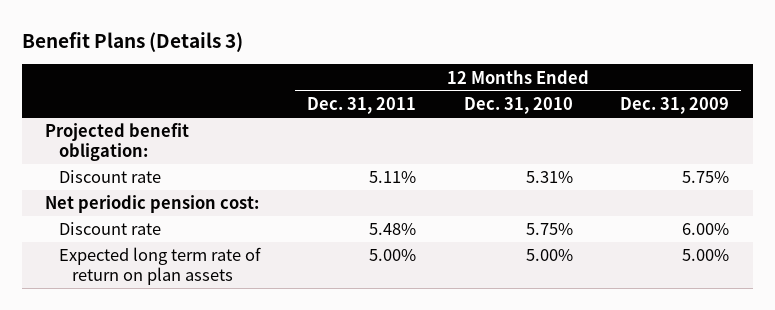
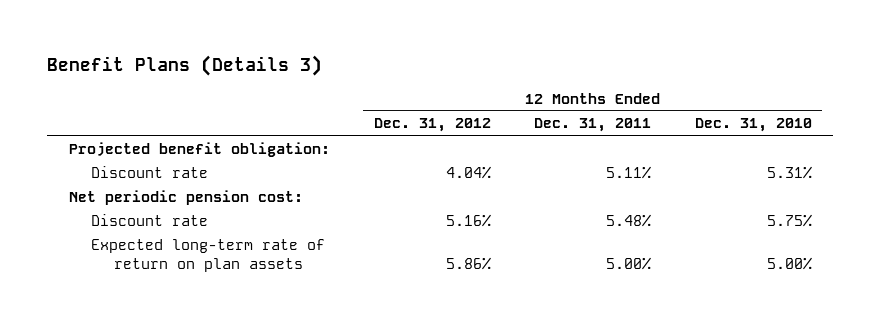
- | 12 Months Ended Dec. 31, 2011 | 12 Months Ended Dec. 31, 2010 | 12 Months Ended Dec. 31, 2009
+ | 12 Months Ended Dec. 31, 2012 | 12 Months Ended Dec. 31, 2011 | 12 Months Ended Dec. 31, 2010
- Expected long term rate of return on plan assets | 5.00% | 5.00% | 5.00%
+ Expected long-term rate of return on plan assets | 5.86% | 5.00% | 5.00%

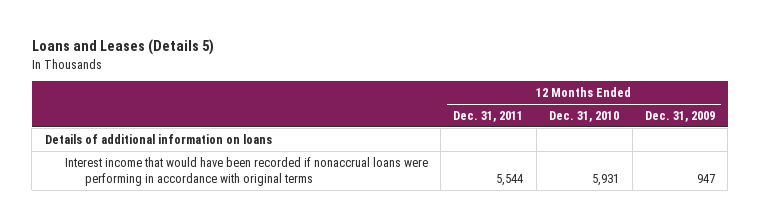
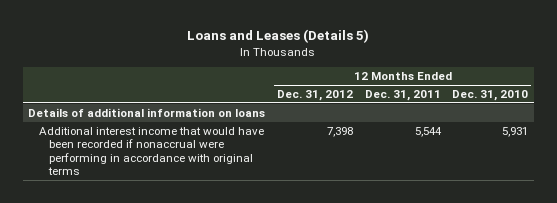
- | 12 Months Ended Dec. 31, 2011 | 12 Months Ended Dec. 31, 2010 | 12 Months Ended Dec. 31, 2009
+ | 12 Months Ended Dec. 31, 2012 | 12 Months Ended Dec. 31, 2011 | 12 Months Ended Dec. 31, 2010
- Interest income that would have been recorded if nonaccrual loans were performing in accordance with original terms | 5,544 | 5,931 | 947
+ Additional interest income that would have been recorded if nonaccrual were performing in accordance with original terms | 7,398 | 5,544 | 5,931

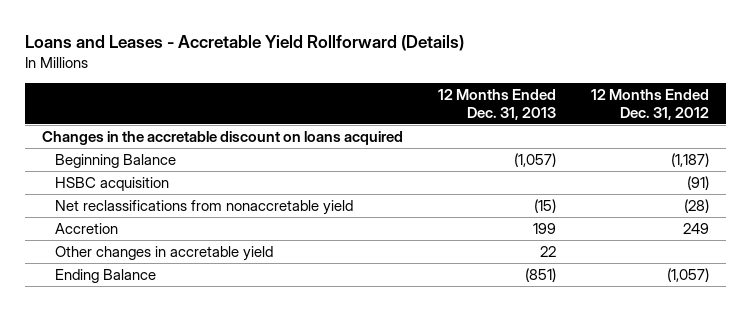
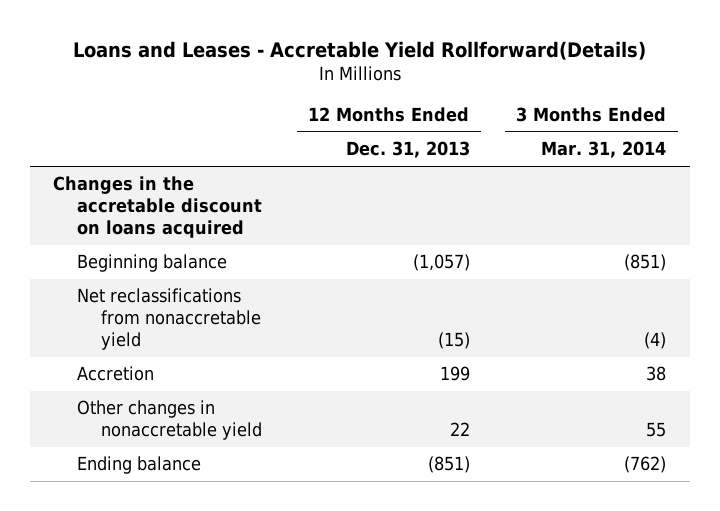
- Loans and Leases - Accretable Yield Rollforward (Details)
+ Loans and Leases - Accretable Yield Rollforward(Details)
- | 12 Months Ended Dec. 31, 2013 | 12 Months Ended Dec. 31, 2012
+ | 12 Months Ended Dec. 31, 2013 | 3 Months Ended Mar. 31, 2014
- Beginning Balance | (1,057) | (1,187)
- HSBC acquisition | | (91)
+ Beginning balance | (1,057) | (851)
- Other changes in accretable yield | 22 |
- Ending Balance | (851) | (1,057)
+ Other changes in nonaccretable yield | 22 | 55
+ Ending balance | (851) | (762)

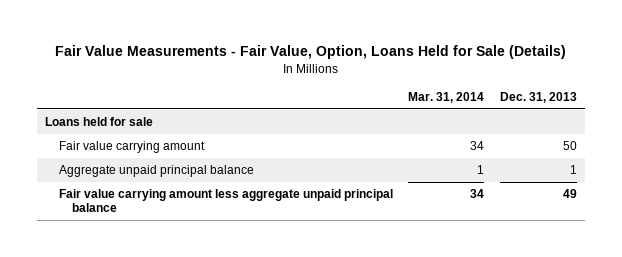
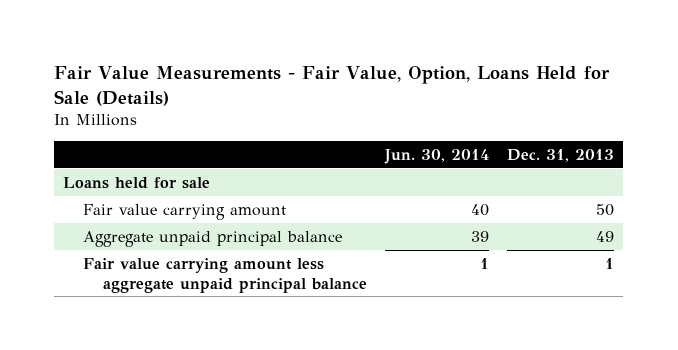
- | Mar. 31, 2014 | Dec. 31, 2013
+ | Jun. 30, 2014 | Dec. 31, 2013
- Aggregate unpaid principal balance | 1 | 1
- Fair value carrying amount less aggregate unpaid principal balance | 34 | 49
+ Aggregate unpaid principal balance | 39 | 49
+ Fair value carrying amount less aggregate unpaid principal balance | 1 | 1

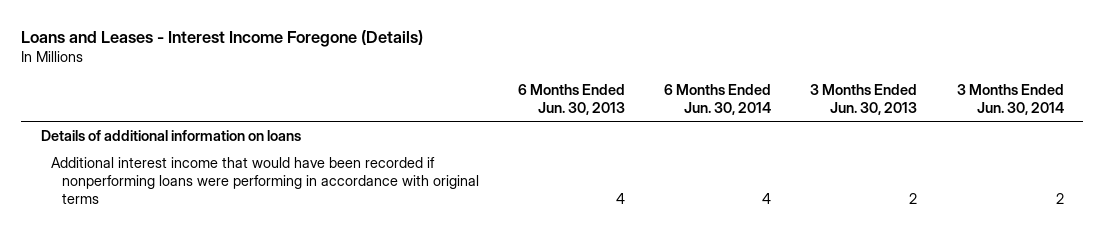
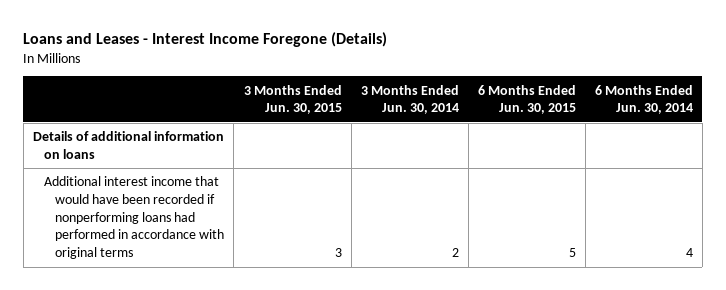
- | 6 Months Ended Jun. 30, 2013 | 6 Months Ended Jun. 30, 2014 | 3 Months Ended Jun. 30, 2013 | 3 Months Ended Jun. 30, 2014
+ | 3 Months Ended Jun. 30, 2015 | 3 Months Ended Jun. 30, 2014 | 6 Months Ended Jun. 30, 2015 | 6 Months Ended Jun. 30, 2014
- Additional interest income that would have been recorded if nonperforming loans were performing in accordance with original terms | 4 | 4 | 2 | 2
+ Additional interest income that would have been recorded if nonperforming loans had performed in accordance with original terms | 3 | 2 | 5 | 4

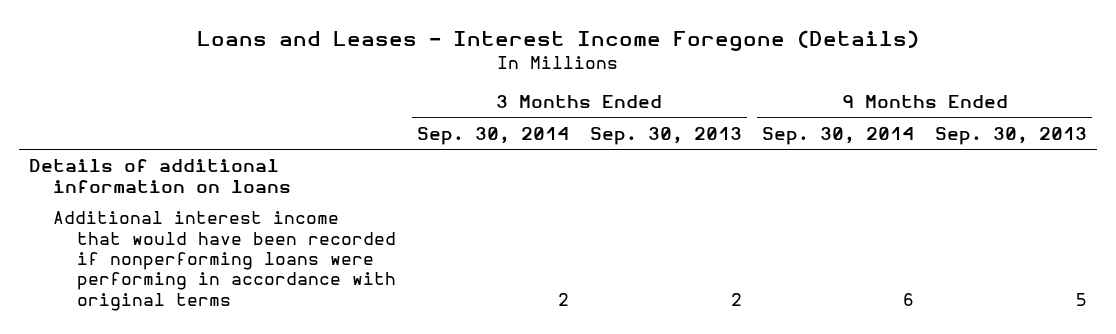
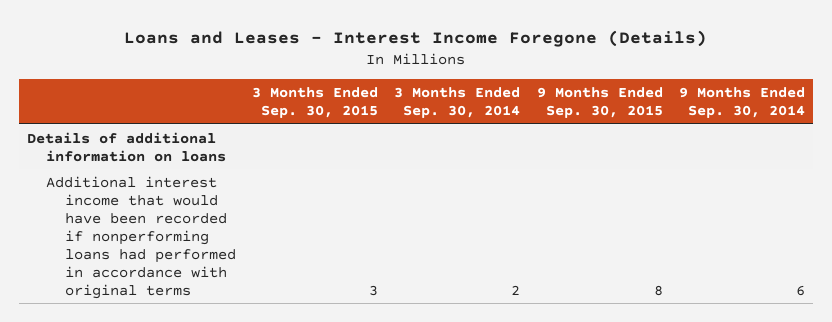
- | 3 Months Ended Sep. 30, 2014 | 3 Months Ended Sep. 30, 2013 | 9 Months Ended Sep. 30, 2014 | 9 Months Ended Sep. 30, 2013
+ | 3 Months Ended Sep. 30, 2015 | 3 Months Ended Sep. 30, 2014 | 9 Months Ended Sep. 30, 2015 | 9 Months Ended Sep. 30, 2014
- Additional interest income that would have been recorded if nonperforming loans were performing in accordance with original terms | 2 | 2 | 6 | 5
+ Additional interest income that would have been recorded if nonperforming loans had performed in accordance with original terms | 3 | 2 | 8 | 6

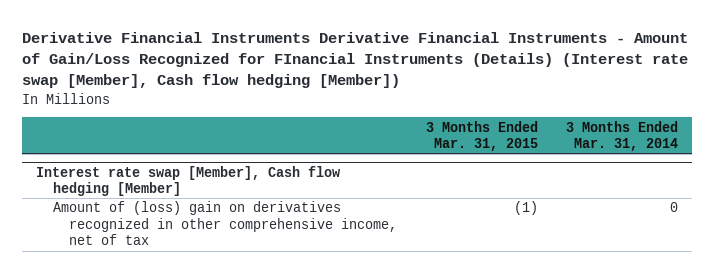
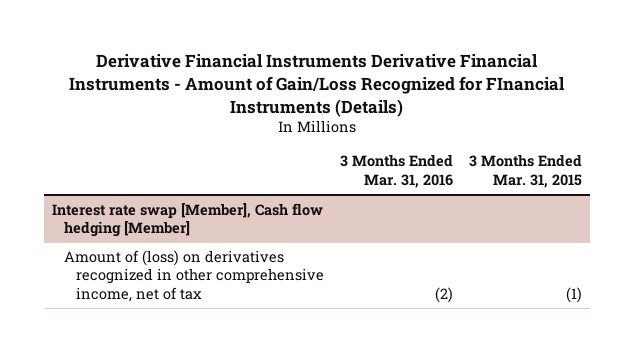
- Derivative Financial Instruments Derivative Financial Instruments - Amount of Gain/Loss Recognized for FInancial Instruments (Details) (Interest rate swap [Member], Cash flow hedging [Member])
+ Derivative Financial Instruments Derivative Financial Instruments - Amount of Gain/Loss Recognized for FInancial Instruments (Details)
- | 3 Months Ended Mar. 31, 2015 | 3 Months Ended Mar. 31, 2014
+ | 3 Months Ended Mar. 31, 2016 | 3 Months Ended Mar. 31, 2015
@ Interest rate swap [Member], Cash flow hedging [Member]
- Amount of (loss) gain on derivatives recognized in other comprehensive income, net of tax | (1) | 0
+ Amount of (loss) on derivatives recognized in other comprehensive income, net of tax | (2) | (1)

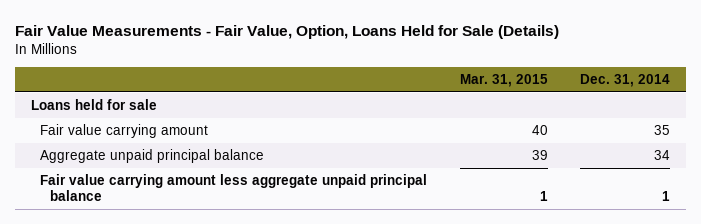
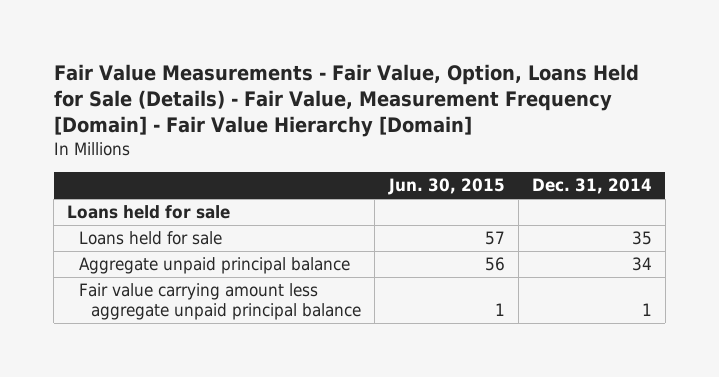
- Fair Value Measurements - Fair Value, Option, Loans Held for Sale (Details)
+ Fair Value Measurements - Fair Value, Option, Loans Held for Sale (Details) - Fair Value, Measurement Frequency [Domain] - Fair Value Hierarchy [Domain]
- | Mar. 31, 2015 | Dec. 31, 2014
+ | Jun. 30, 2015 | Dec. 31, 2014
- Fair value carrying amount | 40 | 35
+ Loans held for sale | 57 | 35

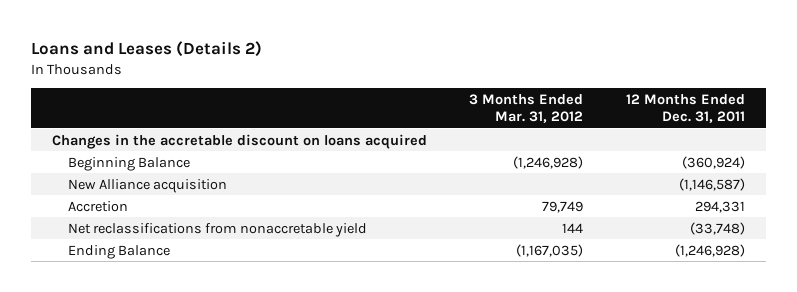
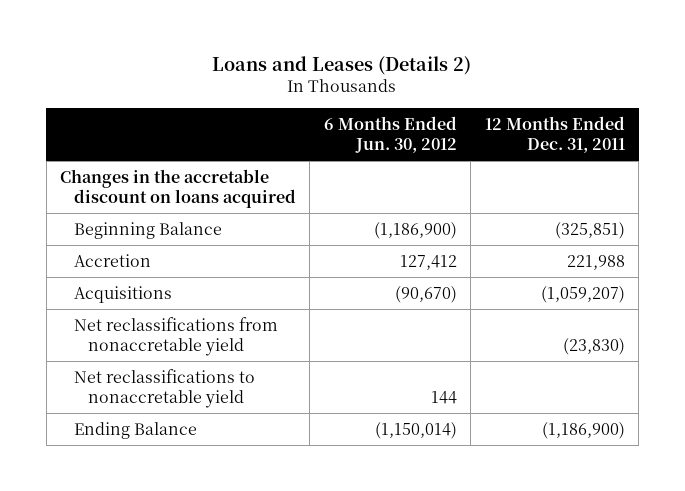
- | 3 Months Ended Mar. 31, 2012 | 12 Months Ended Dec. 31, 2011
+ | 6 Months Ended Jun. 30, 2012 | 12 Months Ended Dec. 31, 2011
- Beginning Balance | (1,246,928) | (360,924)
- New Alliance acquisition | | (1,146,587)
- Accretion | 79,749 | 294,331
- Net reclassifications from nonaccretable yield | 144 | (33,748)
- Ending Balance | (1,167,035) | (1,246,928)
+ Beginning Balance | (1,186,900) | (325,851)
+ Accretion | 127,412 | 221,988
+ Acquisitions | (90,670) | (1,059,207)
+ Net reclassifications from nonaccretable yield | | (23,830)
+ Net reclassifications to nonaccretable yield | 144 |
+ Ending Balance | (1,150,014) | (1,186,900)

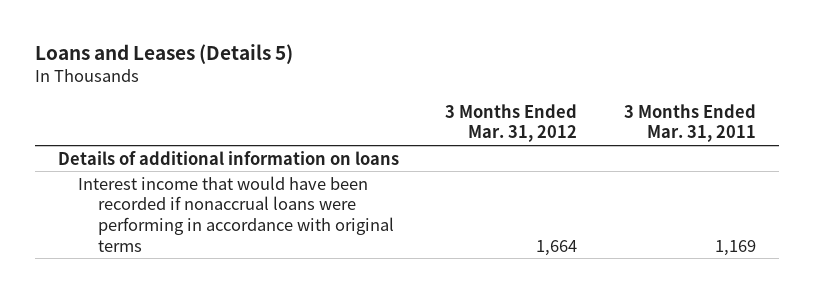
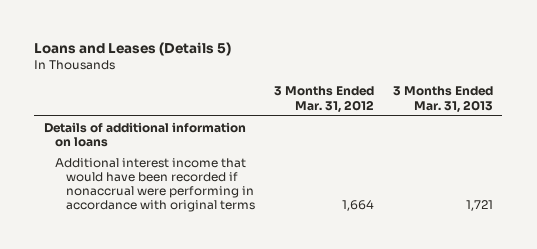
- | 3 Months Ended Mar. 31, 2012 | 3 Months Ended Mar. 31, 2011
+ | 3 Months Ended Mar. 31, 2012 | 3 Months Ended Mar. 31, 2013
- Interest income that would have been recorded if nonaccrual loans were performing in accordance with original terms | 1,664 | 1,169
+ Additional interest income that would have been recorded if nonaccrual were performing in accordance with original terms | 1,664 | 1,721

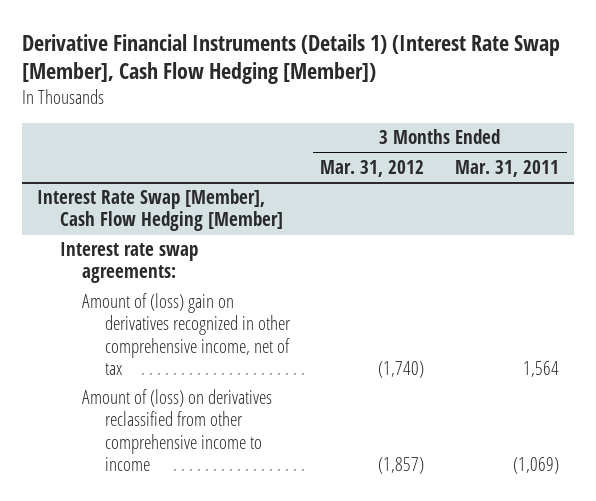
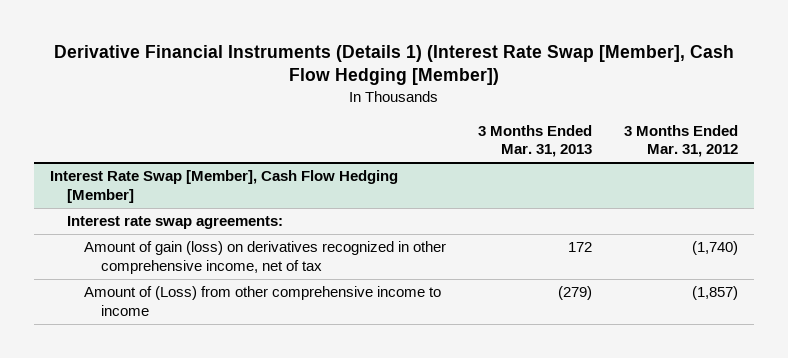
- | 3 Months Ended Mar. 31, 2012 | 3 Months Ended Mar. 31, 2011
+ | 3 Months Ended Mar. 31, 2013 | 3 Months Ended Mar. 31, 2012
@ Interest Rate Swap [Member], Cash Flow Hedging [Member]
- Amount of (loss) gain on derivatives recognized in other comprehensive income, net of tax | (1,740) | 1,564
- Amount of (loss) on derivatives reclassified from other comprehensive income to income | (1,857) | (1,069)
+ Amount of gain (loss) on derivatives recognized in other comprehensive income, net of tax | 172 | (1,740)
+ Amount of (Loss) from other comprehensive income to income | (279) | (1,857)

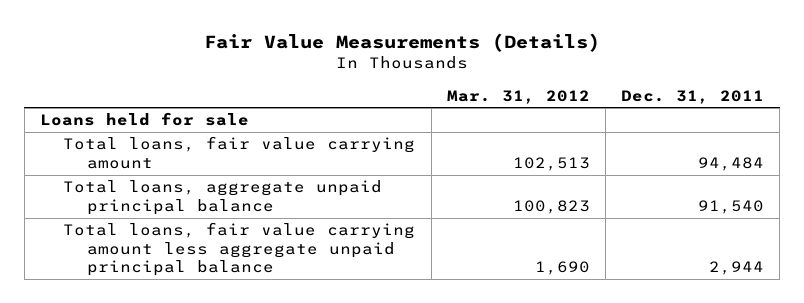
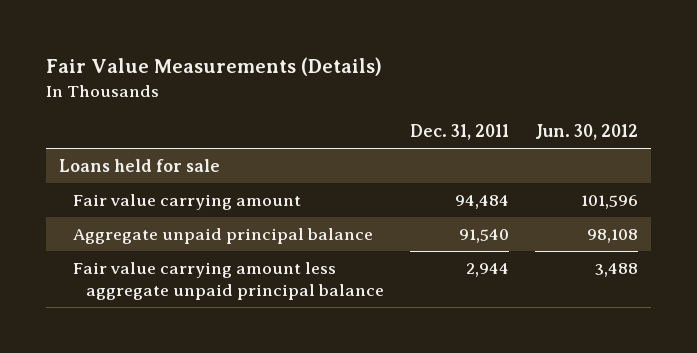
- | Mar. 31, 2012 | Dec. 31, 2011
+ | Dec. 31, 2011 | Jun. 30, 2012
- Total loans, fair value carrying amount | 102,513 | 94,484
- Total loans, aggregate unpaid principal balance | 100,823 | 91,540
- Total loans, fair value carrying amount less aggregate unpaid principal balance | 1,690 | 2,944
+ Fair value carrying amount | 94,484 | 101,596
+ Aggregate unpaid principal balance | 91,540 | 98,108
+ Fair value carrying amount less aggregate unpaid principal balance | 2,944 | 3,488

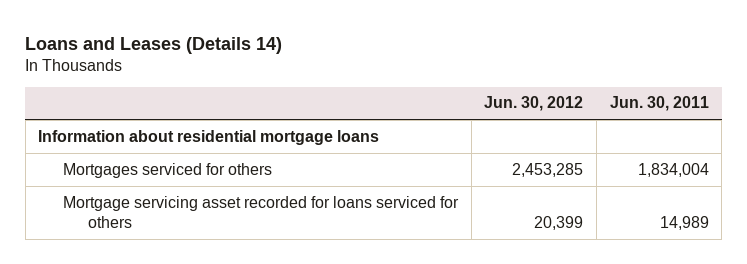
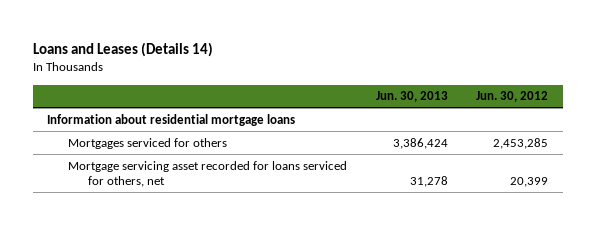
- | Jun. 30, 2012 | Jun. 30, 2011
+ | Jun. 30, 2013 | Jun. 30, 2012
- Mortgage servicing asset recorded for loans serviced for others | 20,399 | 14,989
+ Mortgage servicing asset recorded for loans serviced for others, net | 31,278 | 20,399

